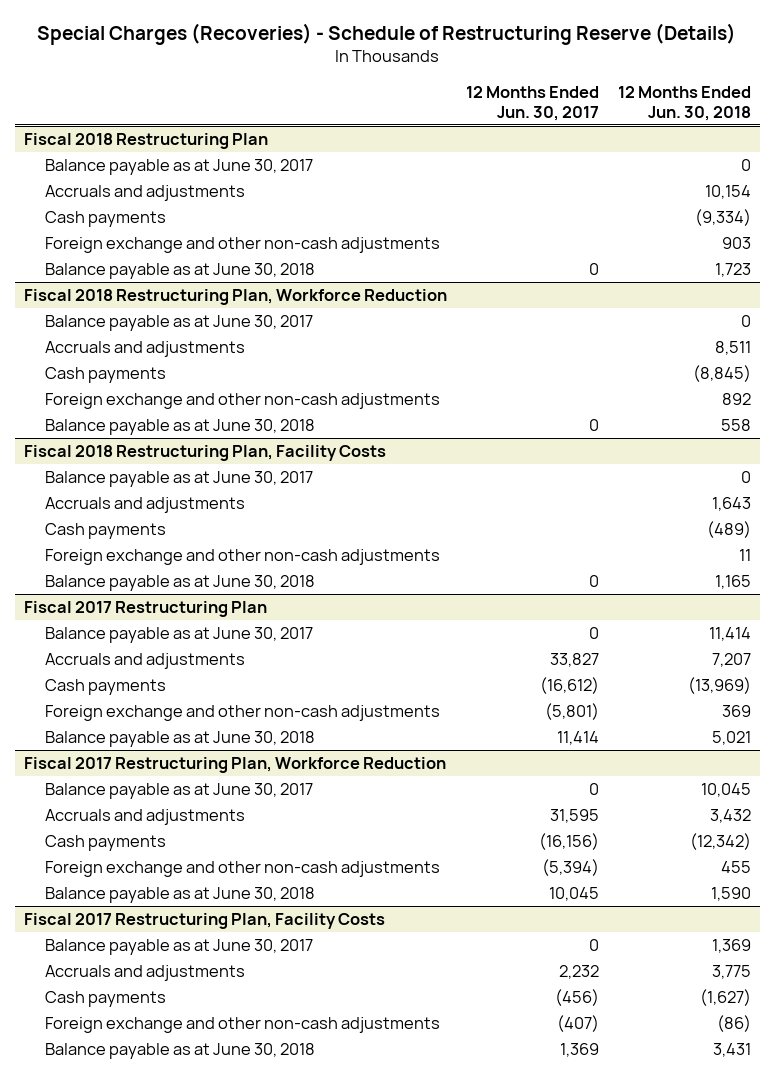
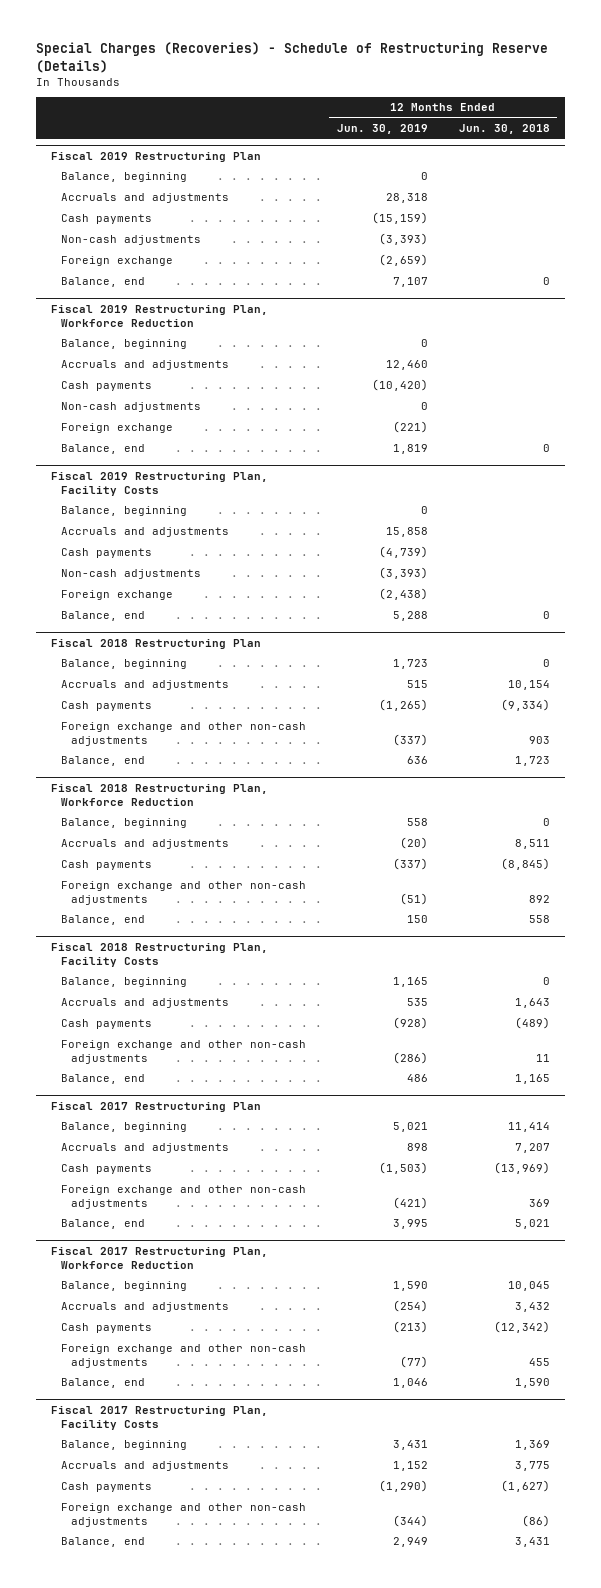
- | 12 Months Ended Jun. 30, 2017 | 12 Months Ended Jun. 30, 2018
+ | 12 Months Ended Jun. 30, 2019 | 12 Months Ended Jun. 30, 2018
+ Fiscal 2019 Restructuring Plan
+ Balance, beginning | 0 |
+ Accruals and adjustments | 28,318 |
+ Cash payments | (15,159) |
+ Non-cash adjustments | (3,393) |
+ Foreign exchange | (2,659) |
+ Balance, end | 7,107 | 0
+ Fiscal 2019 Restructuring Plan, Workforce Reduction
+ Balance, beginning | 0 |
+ Accruals and adjustments | 12,460 |
+ Cash payments | (10,420) |
+ Non-cash adjustments | 0 |
+ Foreign exchange | (221) |
+ Balance, end | 1,819 | 0
+ Fiscal 2019 Restructuring Plan, Facility Costs
+ Balance, beginning | 0 |
+ Accruals and adjustments | 15,858 |
+ Cash payments | (4,739) |
+ Non-cash adjustments | (3,393) |
+ Foreign exchange | (2,438) |
+ Balance, end | 5,288 | 0
@ Fiscal 2018 Restructuring Plan
- Balance payable as at June 30, 2017 | | 0
+ Balance, beginning | 1,723 | 0
- Balance payable as at June 30, 2018 | 0 | 1,723
+ Balance, end | 636 | 1,723
@ Fiscal 2018 Restructuring Plan, Workforce Reduction
- Balance payable as at June 30, 2017 | | 0
+ Balance, beginning | 558 | 0
- Balance payable as at June 30, 2018 | 0 | 558
+ Balance, end | 150 | 558
@ Fiscal 2018 Restructuring Plan, Facility Costs
- Balance payable as at June 30, 2017 | | 0
+ Balance, beginning | 1,165 | 0
- Balance payable as at June 30, 2018 | 0 | 1,165
+ Balance, end | 486 | 1,165
@ Fiscal 2017 Restructuring Plan
- Balance payable as at June 30, 2017 | 0 | 11,414
+ Balance, beginning | 5,021 | 11,414
- Balance payable as at June 30, 2018 | 11,414 | 5,021
+ Balance, end | 3,995 | 5,021
@ Fiscal 2017 Restructuring Plan, Workforce Reduction
- Balance payable as at June 30, 2017 | 0 | 10,045
+ Balance, beginning | 1,590 | 10,045
- Balance payable as at June 30, 2018 | 10,045 | 1,590
+ Balance, end | 1,046 | 1,590
@ Fiscal 2017 Restructuring Plan, Facility Costs
- Balance payable as at June 30, 2017 | 0 | 1,369
+ Balance, beginning | 3,431 | 1,369
- Balance payable as at June 30, 2018 | 1,369 | 3,431
+ Balance, end | 2,949 | 3,431

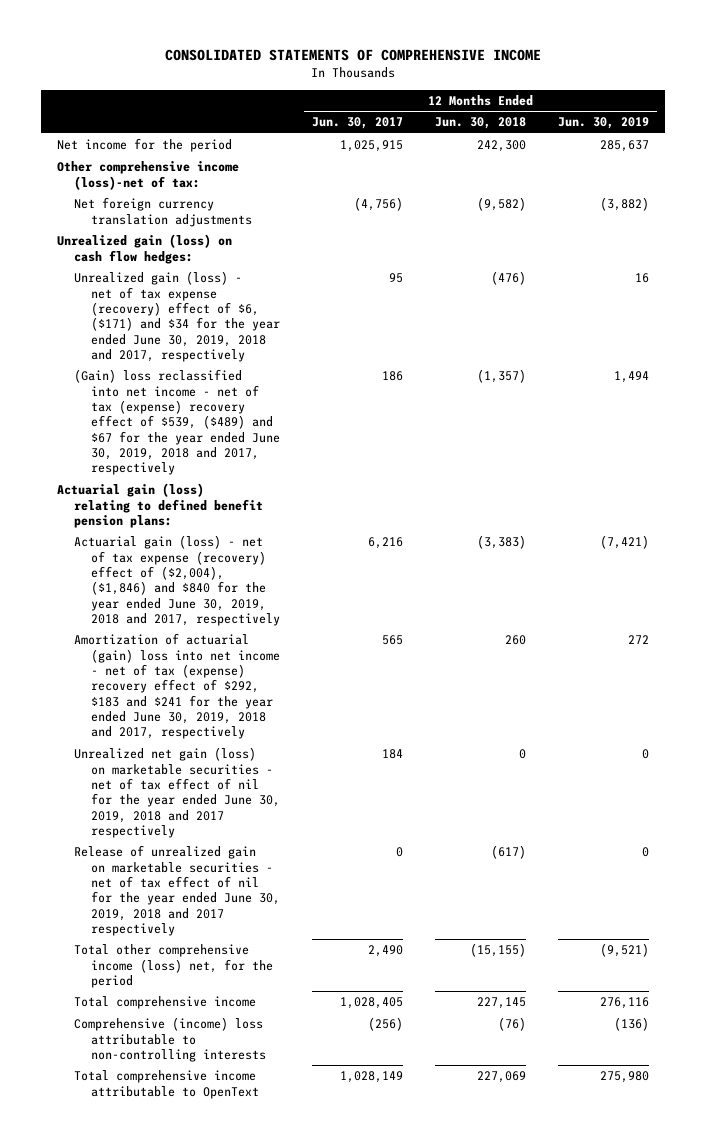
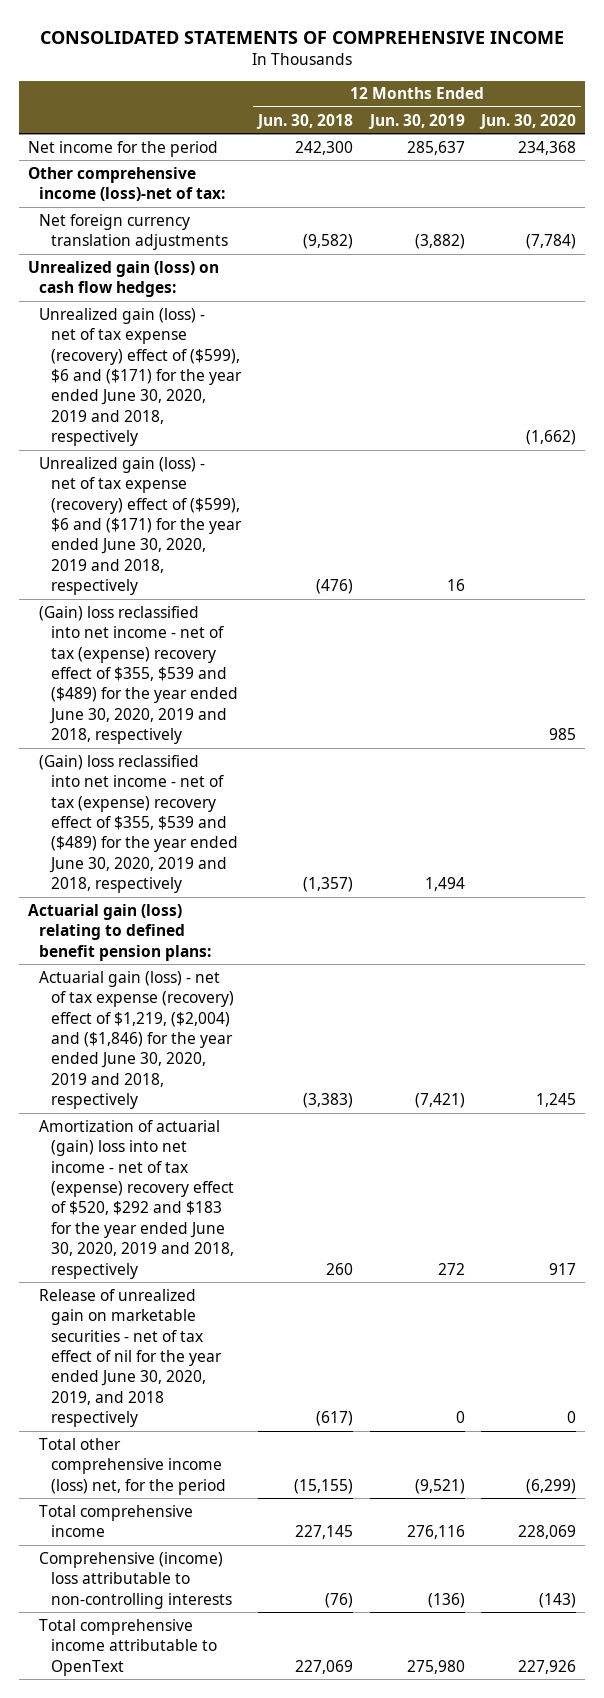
- | 12 Months Ended Jun. 30, 2017 | 12 Months Ended Jun. 30, 2018 | 12 Months Ended Jun. 30, 2019
+ | 12 Months Ended Jun. 30, 2018 | 12 Months Ended Jun. 30, 2019 | 12 Months Ended Jun. 30, 2020
- Unrealized gain (loss) - net of tax expense (recovery) effect of $6, ($171) and $34 for the year ended June 30, 2019, 2018 and 2017, respectively | 95 | (476) | 16
- (Gain) loss reclassified into net income - net of tax (expense) recovery effect of $539, ($489) and $67 for the year ended June 30, 2019, 2018 and 2017, respectively | 186 | (1,357) | 1,494
+ Unrealized gain (loss) - net of tax expense (recovery) effect of ($599), $6 and ($171) for the year ended June 30, 2020, 2019 and 2018, respectively | | | (1,662)
+ Unrealized gain (loss) - net of tax expense (recovery) effect of ($599), $6 and ($171) for the year ended June 30, 2020, 2019 and 2018, respectively | (476) | 16 |
+ (Gain) loss reclassified into net income - net of tax (expense) recovery effect of $355, $539 and ($489) for the year ended June 30, 2020, 2019 and 2018, respectively | | | 985
+ (Gain) loss reclassified into net income - net of tax (expense) recovery effect of $355, $539 and ($489) for the year ended June 30, 2020, 2019 and 2018, respectively | (1,357) | 1,494 |
- Actuarial gain (loss) - net of tax expense (recovery) effect of ($2,004), ($1,846) and $840 for the year ended June 30, 2019, 2018 and 2017, respectively | 6,216 | (3,383) | (7,421)
- Amortization of actuarial (gain) loss into net income - net of tax (expense) recovery effect of $292, $183 and $241 for the year ended June 30, 2019, 2018 and 2017, respectively | 565 | 260 | 272
- Unrealized net gain (loss) on marketable securities - net of tax effect of nil for the year ended June 30, 2019, 2018 and 2017 respectively | 184 | 0 | 0
- Release of unrealized gain on marketable securities - net of tax effect of nil for the year ended June 30, 2019, 2018 and 2017 respectively | 0 | (617) | 0
+ Actuarial gain (loss) - net of tax expense (recovery) effect of $1,219, ($2,004) and ($1,846) for the year ended June 30, 2020, 2019 and 2018, respectively | (3,383) | (7,421) | 1,245
+ Amortization of actuarial (gain) loss into net income - net of tax (expense) recovery effect of $520, $292 and $183 for the year ended June 30, 2020, 2019 and 2018, respectively | 260 | 272 | 917
+ Release of unrealized gain on marketable securities - net of tax effect of nil for the year ended June 30, 2020, 2019, and 2018 respectively | (617) | 0 | 0

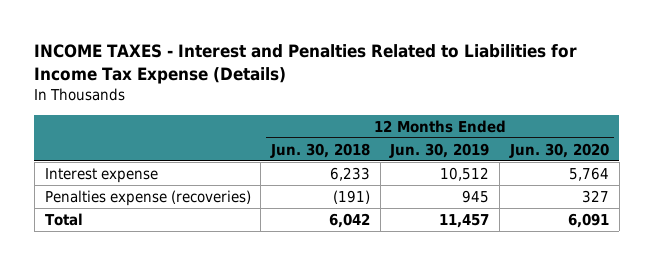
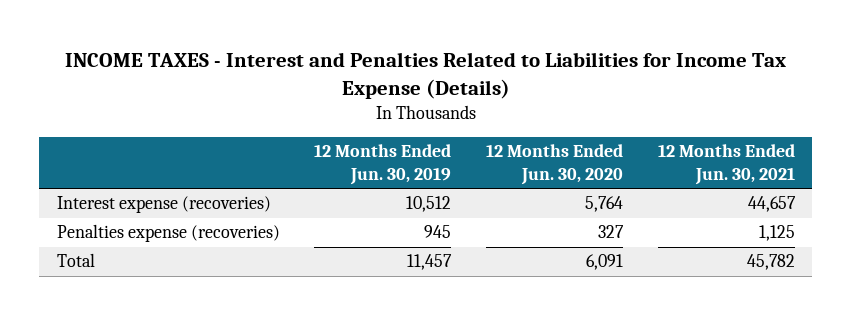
- | 12 Months Ended Jun. 30, 2018 | 12 Months Ended Jun. 30, 2019 | 12 Months Ended Jun. 30, 2020
+ | 12 Months Ended Jun. 30, 2019 | 12 Months Ended Jun. 30, 2020 | 12 Months Ended Jun. 30, 2021
- Interest expense | 6,233 | 10,512 | 5,764
+ Interest expense (recoveries) | 10,512 | 5,764 | 44,657

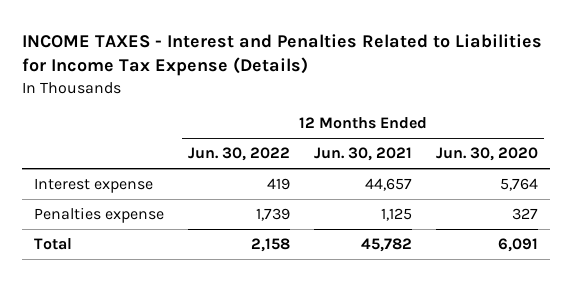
- | 12 Months Ended Jun. 30, 2019 | 12 Months Ended Jun. 30, 2020 | 12 Months Ended Jun. 30, 2021
+ | 12 Months Ended Jun. 30, 2022 | 12 Months Ended Jun. 30, 2021 | 12 Months Ended Jun. 30, 2020
- Interest expense (recoveries) | 10,512 | 5,764 | 44,657
- Penalties expense (recoveries) | 945 | 327 | 1,125
+ Interest expense | 419 | 44,657 | 5,764
+ Penalties expense | 1,739 | 1,125 | 327

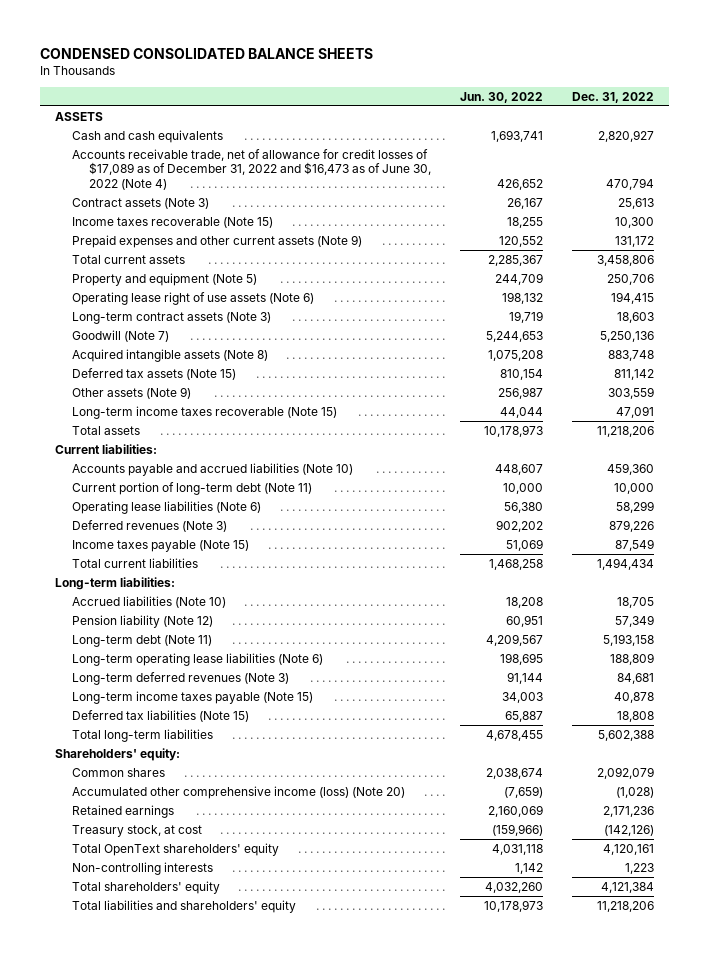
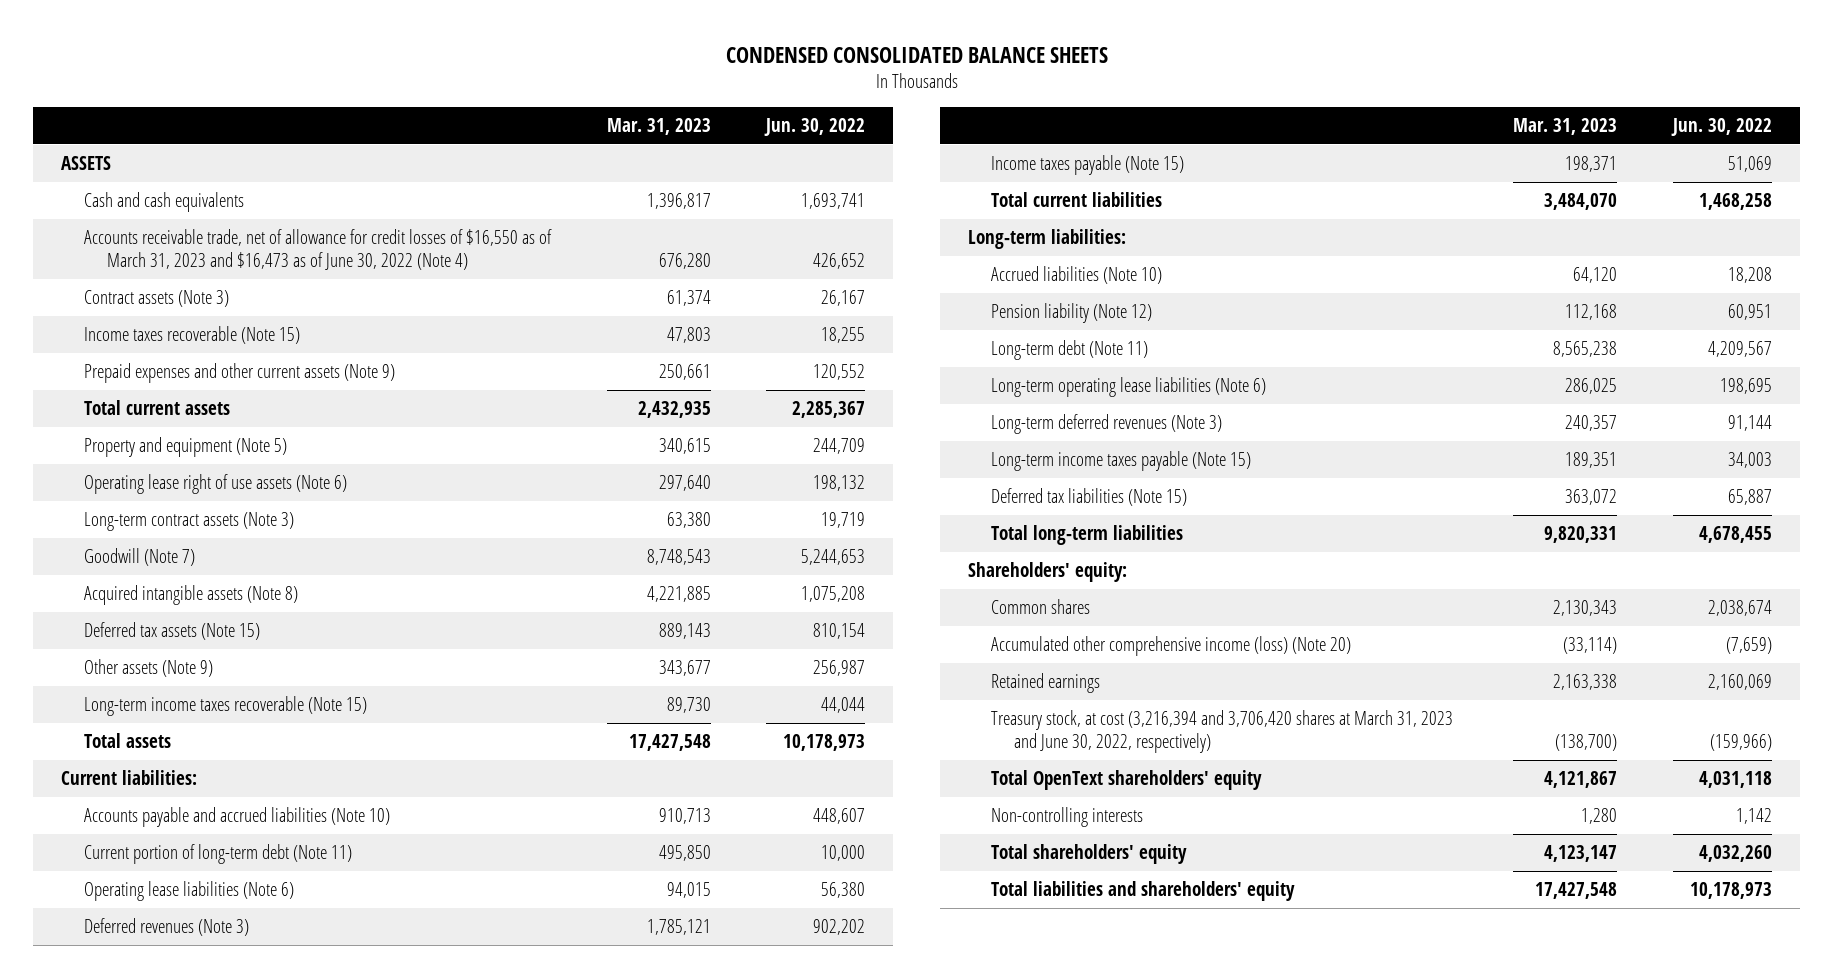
- | Jun. 30, 2022 | Dec. 31, 2022
+ | Mar. 31, 2023 | Jun. 30, 2022
- Accounts receivable trade, net of allowance for credit losses of $17,089 as of December 31, 2022 and $16,473 as of June 30, 2022 (Note 4) | 426,652 | 470,794
+ Accounts receivable trade, net of allowance for credit losses of $16,550 as of March 31, 2023 and $16,473 as of June 30, 2022 (Note 4) | 676,280 | 426,652
- Treasury stock, at cost | (159,966) | (142,126)
+ Treasury stock, at cost (3,216,394 and 3,706,420 shares at March 31, 2023 and June 30, 2022, respectively) | (138,700) | (159,966)

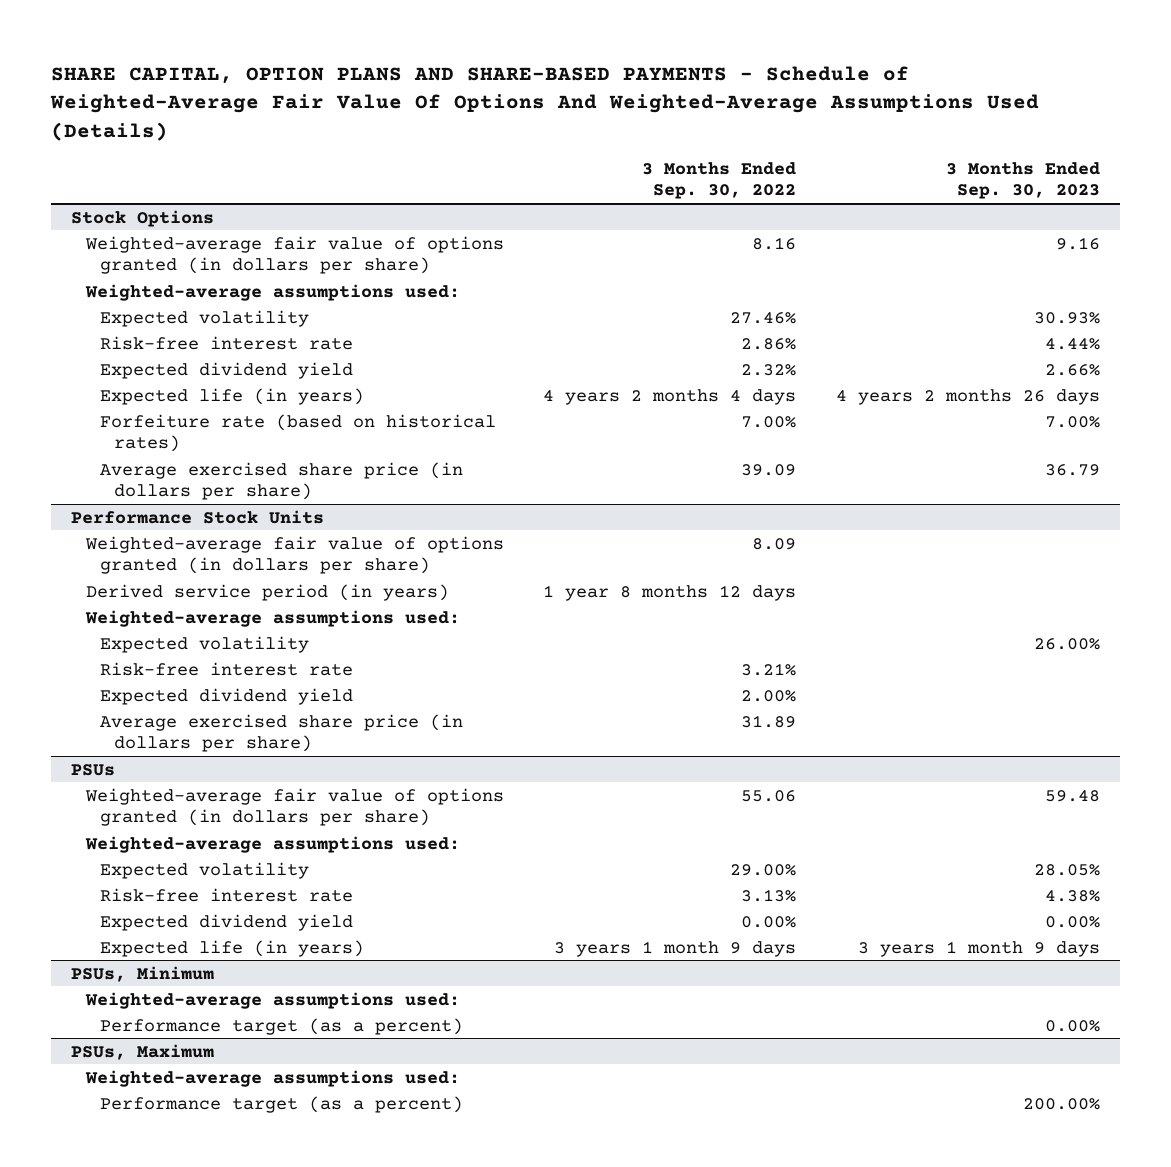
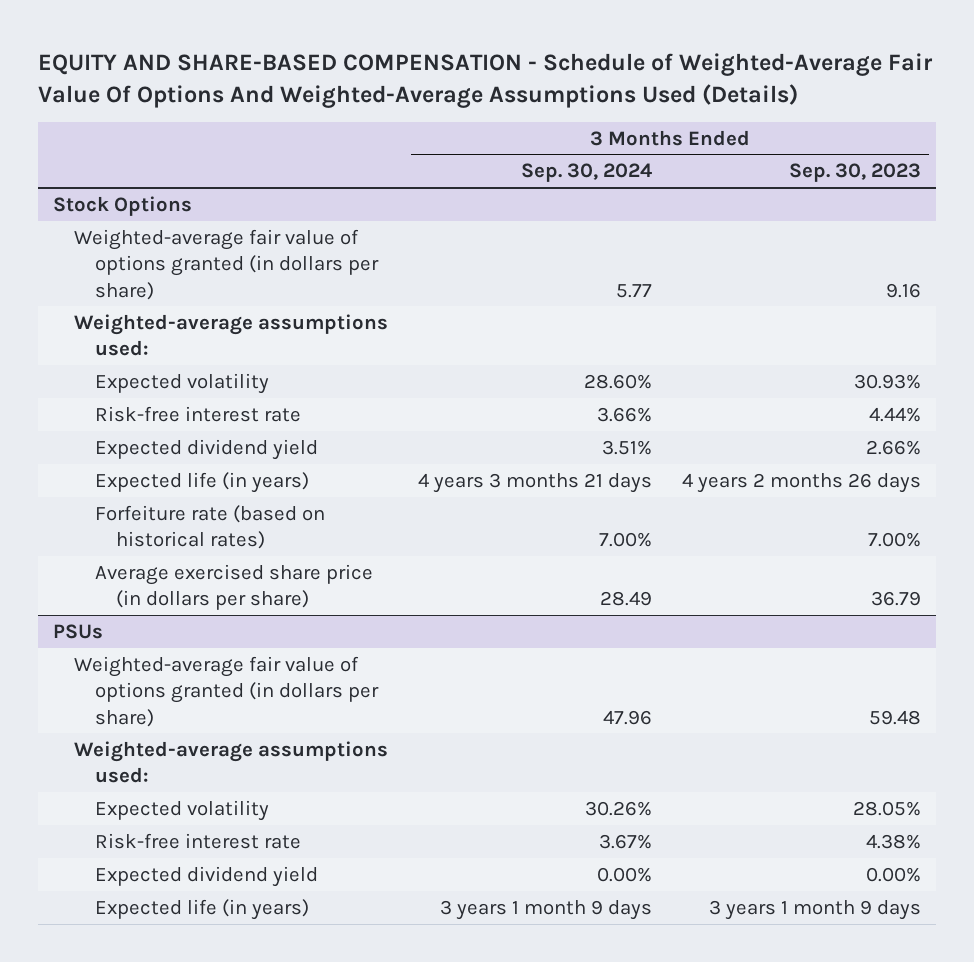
- SHARE CAPITAL, OPTION PLANS AND SHARE-BASED PAYMENTS - Schedule of Weighted-Average Fair Value Of Options And Weighted-Average Assumptions Used (Details)
+ EQUITY AND SHARE-BASED COMPENSATION - Schedule of Weighted-Average Fair Value Of Options And Weighted-Average Assumptions Used (Details)
- | 3 Months Ended Sep. 30, 2022 | 3 Months Ended Sep. 30, 2023
+ | 3 Months Ended Sep. 30, 2024 | 3 Months Ended Sep. 30, 2023
- Performance Stock Units
- Weighted-average fair value of options granted (in dollars per share) | 8.09 |
- Derived service period (in years) | 1 year 8 months 12 days |
- Weighted-average assumptions used:
- Expected volatility | | 26.00%
- Risk-free interest rate | 3.21% |
- Expected dividend yield | 2.00% |
- Average exercised share price (in dollars per share) | 31.89 |
- PSUs, Minimum
- Weighted-average assumptions used:
- Performance target (as a percent) | | 0.00%
- PSUs, Maximum
- Weighted-average assumptions used:
- Performance target (as a percent) | | 200.00%

